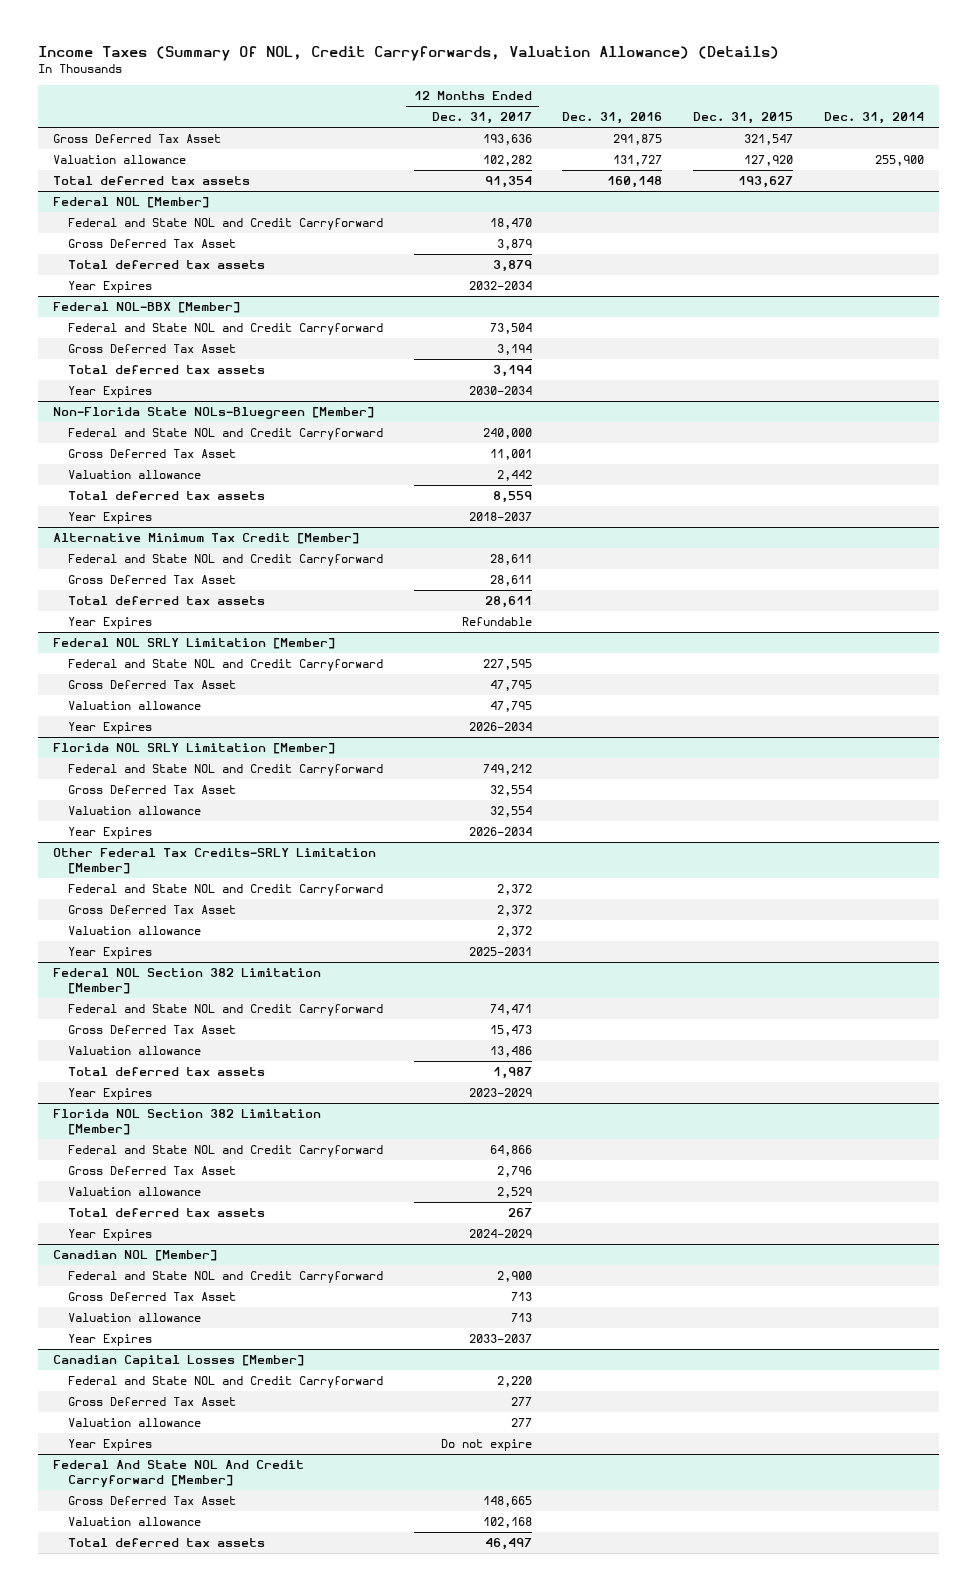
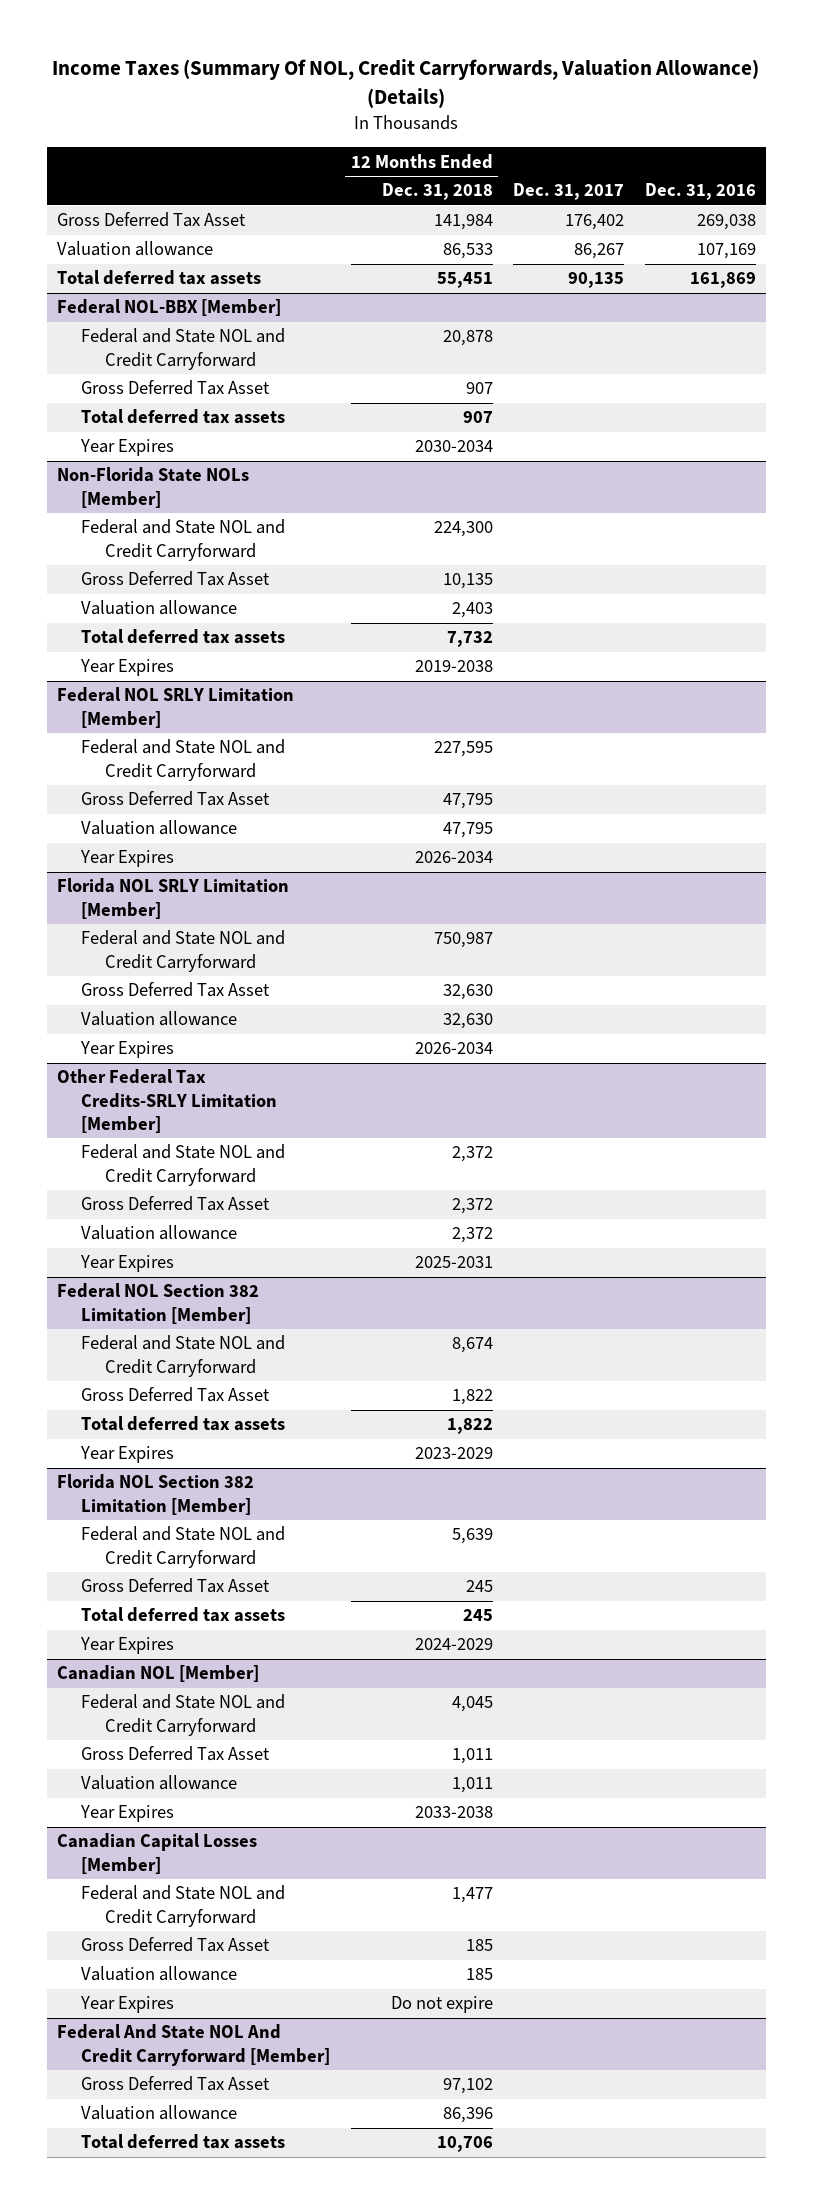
- | 12 Months Ended Dec. 31, 2017 | Dec. 31, 2016 | Dec. 31, 2015 | Dec. 31, 2014
+ | 12 Months Ended Dec. 31, 2018 | Dec. 31, 2017 | Dec. 31, 2016
- Gross Deferred Tax Asset | 193,636 | 291,875 | 321,547 |
- Valuation allowance | 102,282 | 131,727 | 127,920 | 255,900
- Total deferred tax assets | 91,354 | 160,148 | 193,627 |
- Federal NOL [Member]
- Federal and State NOL and Credit Carryforward | 18,470 | | |
- Gross Deferred Tax Asset | 3,879 | | |
- Total deferred tax assets | 3,879 | | |
- Year Expires | 2032-2034 | | |
+ Gross Deferred Tax Asset | 141,984 | 176,402 | 269,038
+ Valuation allowance | 86,533 | 86,267 | 107,169
+ Total deferred tax assets | 55,451 | 90,135 | 161,869
- Non-Florida State NOLs-Bluegreen [Member]
+ Non-Florida State NOLs [Member]
- Alternative Minimum Tax Credit [Member]
- Federal and State NOL and Credit Carryforward | 28,611 | | |
- Gross Deferred Tax Asset | 28,611 | | |
- Total deferred tax assets | 28,611 | | |
- Year Expires | Refundable | | |
@ Federal NOL Section 382 Limitation [Member]
- Valuation allowance | 13,486 | | |
@ Florida NOL Section 382 Limitation [Member]
- Valuation allowance | 2,529 | | |

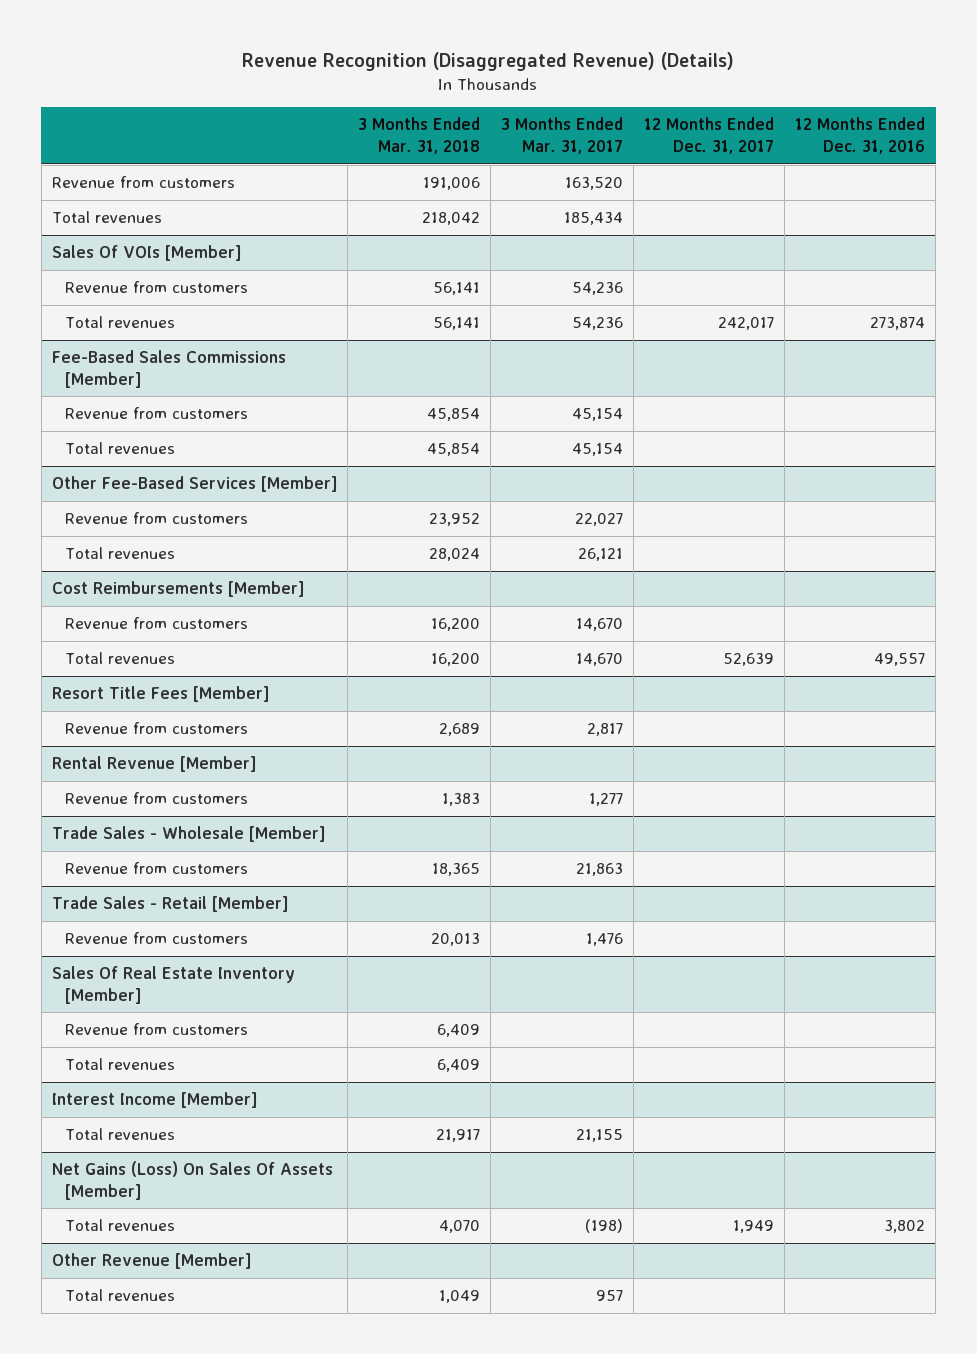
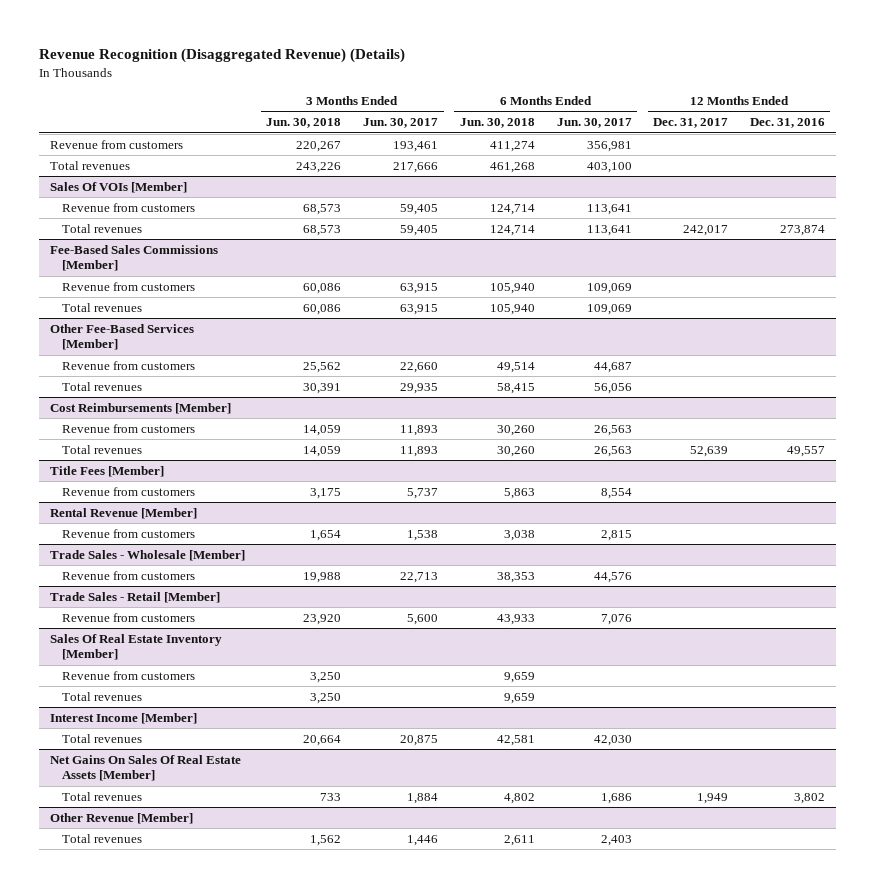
- | 3 Months Ended Mar. 31, 2018 | 3 Months Ended Mar. 31, 2017 | 12 Months Ended Dec. 31, 2017 | 12 Months Ended Dec. 31, 2016
+ | 3 Months Ended Jun. 30, 2018 | 3 Months Ended Jun. 30, 2017 | 6 Months Ended Jun. 30, 2018 | 6 Months Ended Jun. 30, 2017 | 12 Months Ended Dec. 31, 2017 | 12 Months Ended Dec. 31, 2016
- Resort Title Fees [Member]
+ Title Fees [Member]
- Net Gains (Loss) On Sales Of Assets [Member]
+ Net Gains On Sales Of Real Estate Assets [Member]

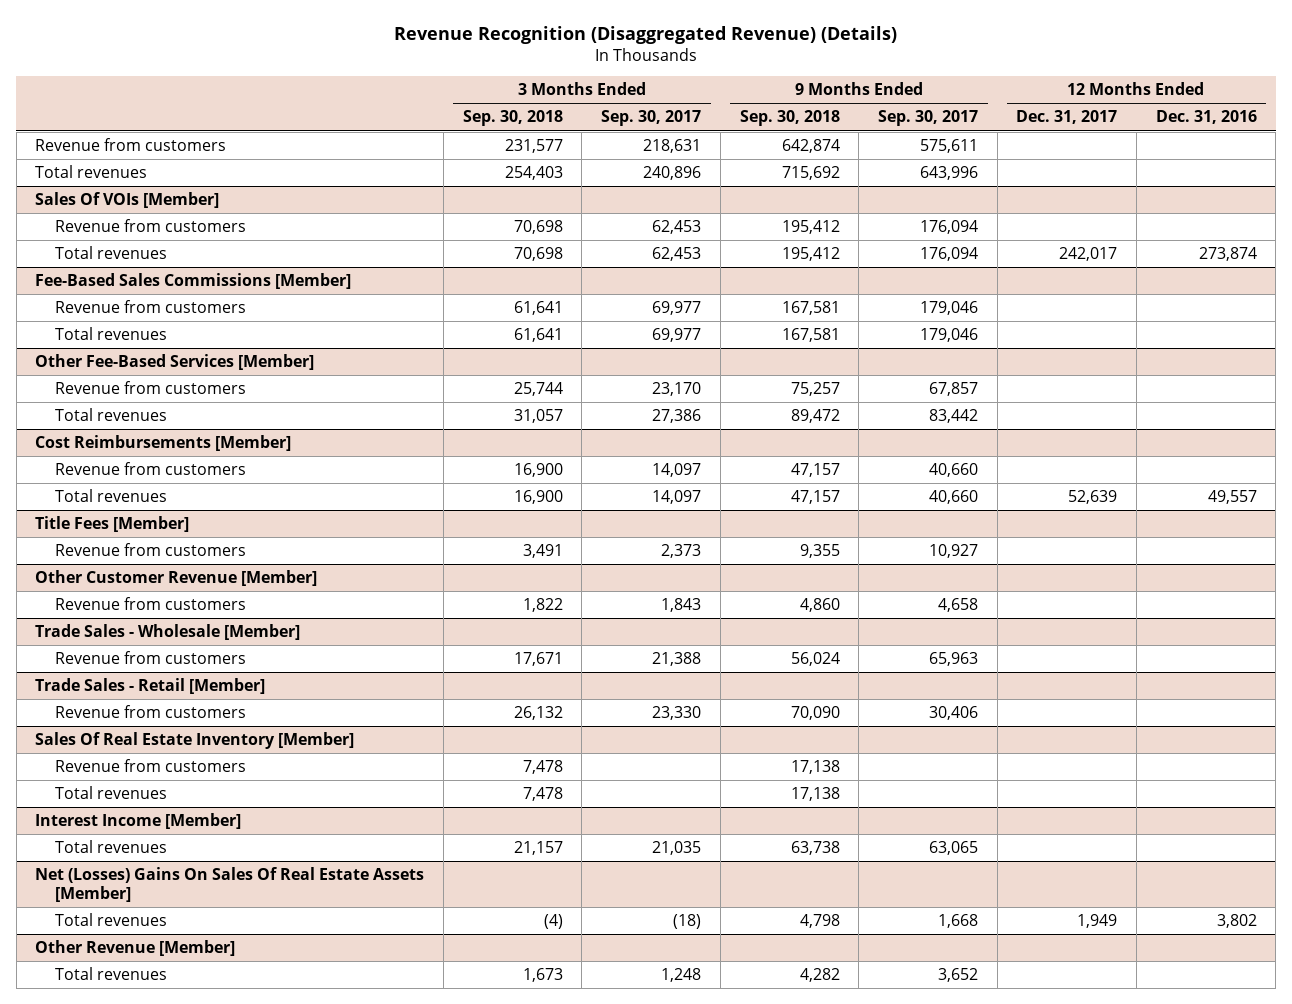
- | 3 Months Ended Jun. 30, 2018 | 3 Months Ended Jun. 30, 2017 | 6 Months Ended Jun. 30, 2018 | 6 Months Ended Jun. 30, 2017 | 12 Months Ended Dec. 31, 2017 | 12 Months Ended Dec. 31, 2016
+ | 3 Months Ended Sep. 30, 2018 | 3 Months Ended Sep. 30, 2017 | 9 Months Ended Sep. 30, 2018 | 9 Months Ended Sep. 30, 2017 | 12 Months Ended Dec. 31, 2017 | 12 Months Ended Dec. 31, 2016
- Rental Revenue [Member]
+ Other Customer Revenue [Member]
- Net Gains On Sales Of Real Estate Assets [Member]
+ Net (Losses) Gains On Sales Of Real Estate Assets [Member]

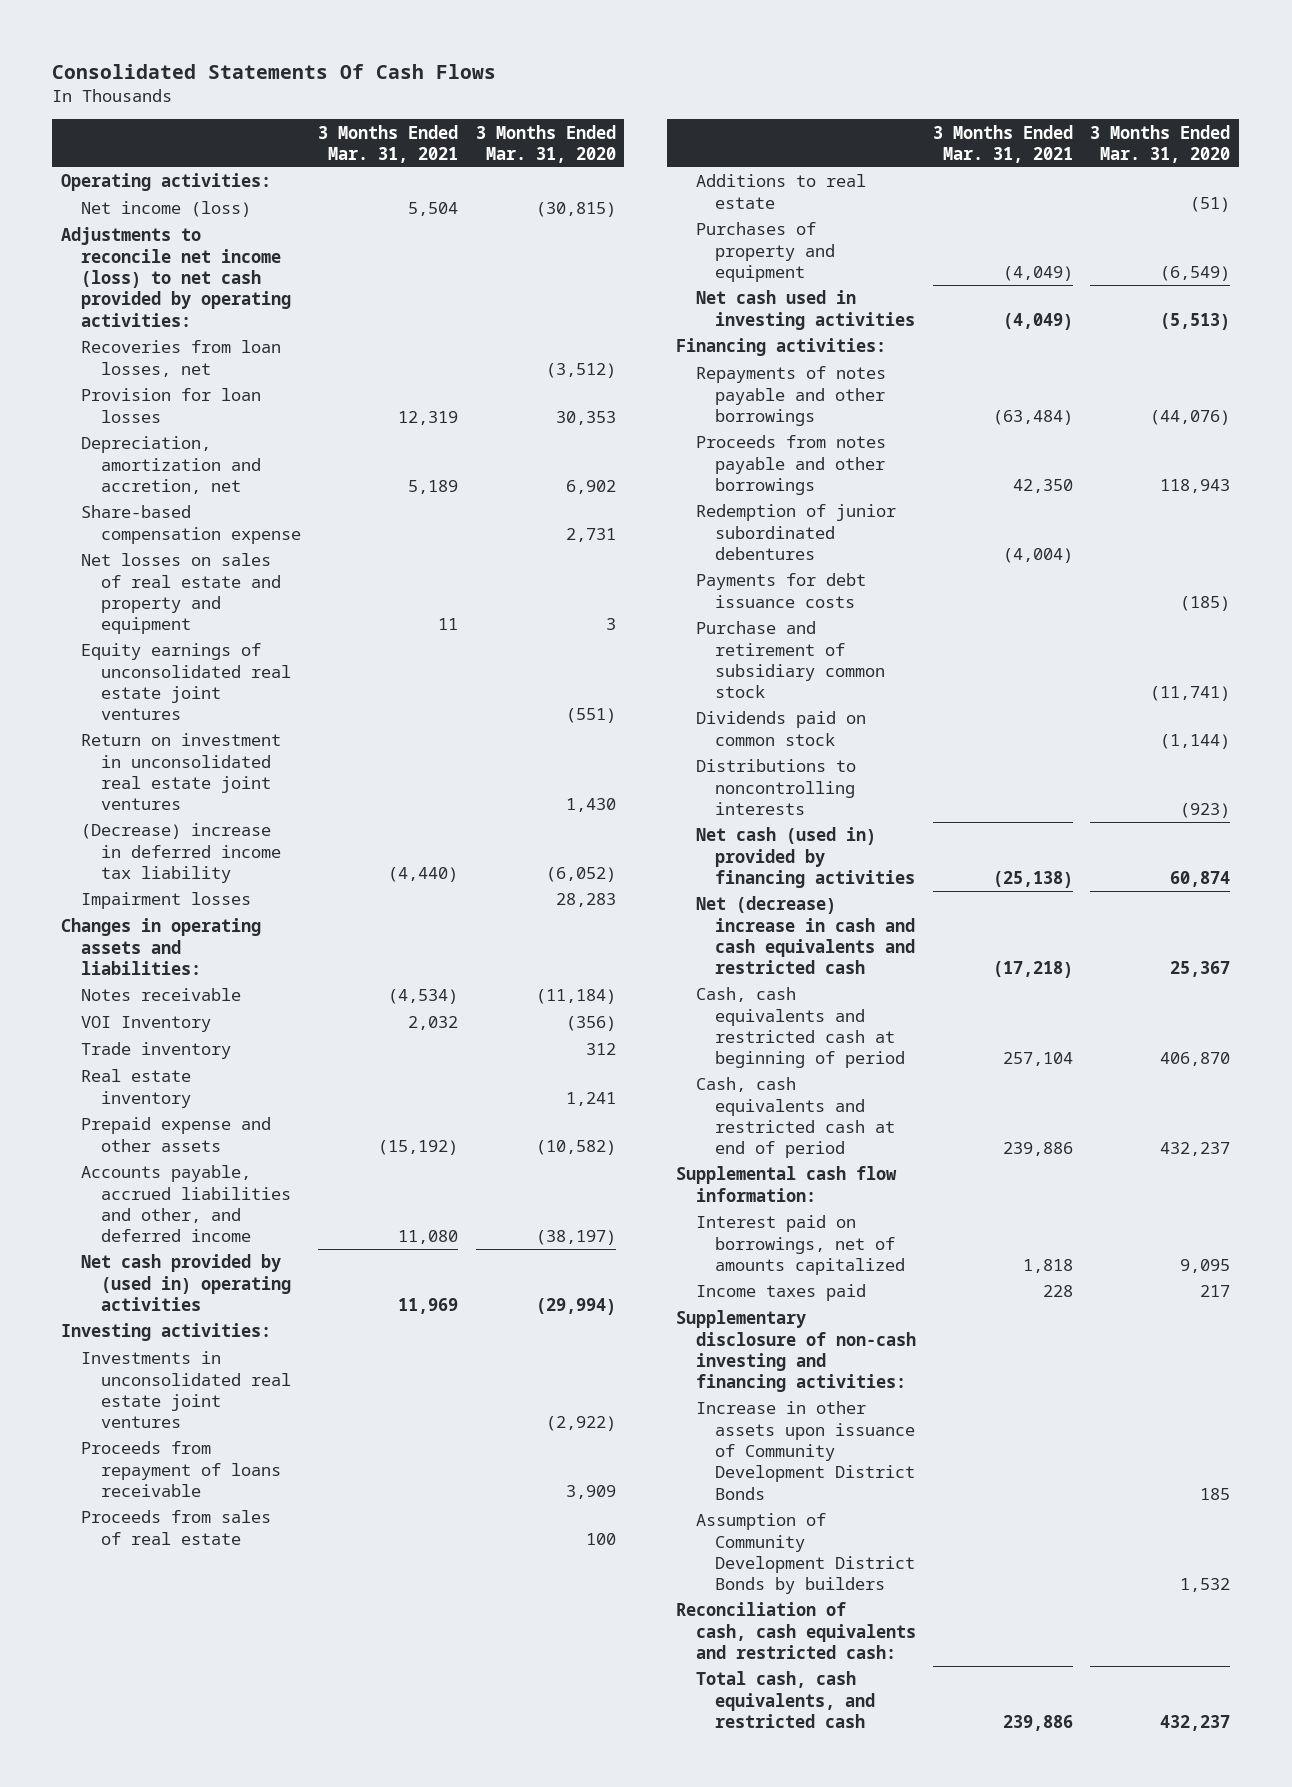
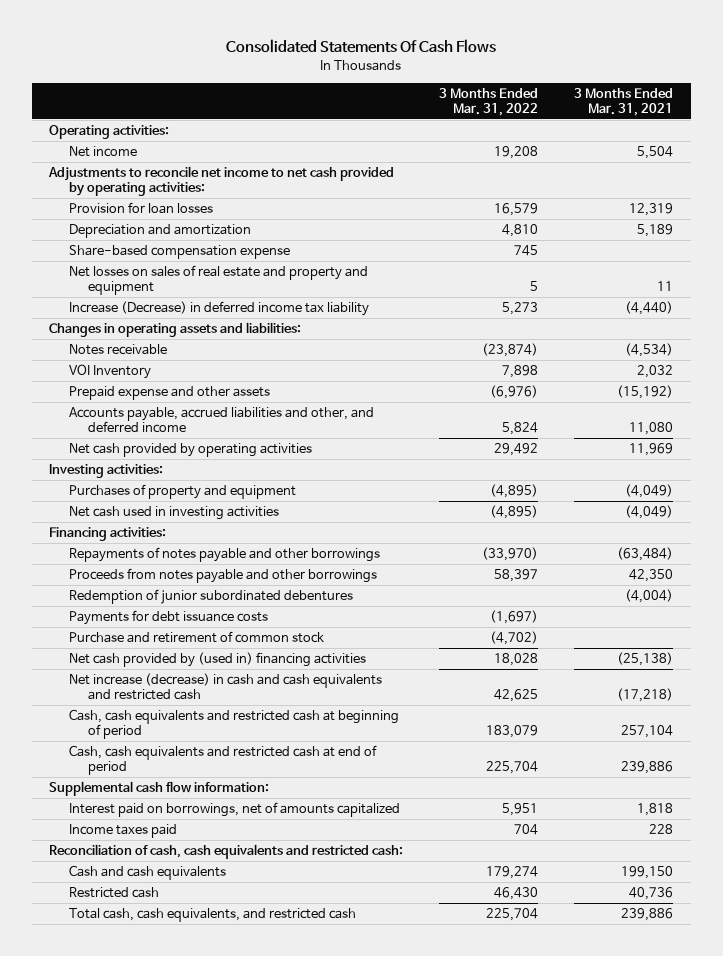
- | 3 Months Ended Mar. 31, 2021 | 3 Months Ended Mar. 31, 2020
+ | 3 Months Ended Mar. 31, 2022 | 3 Months Ended Mar. 31, 2021
- Net income (loss) | 5,504 | (30,815)
- Adjustments to reconcile net income (loss) to net cash provided by operating activities:
- Recoveries from loan losses, net | | (3,512)
+ Net income | 19,208 | 5,504
+ Adjustments to reconcile net income to net cash provided by operating activities:
- Depreciation, amortization and accretion, net | 5,189 | 6,902
+ Depreciation and amortization | 4,810 | 5,189
- Equity earnings of unconsolidated real estate joint ventures | | (551)
- Return on investment in unconsolidated real estate joint ventures | | 1,430
- (Decrease) increase in deferred income tax liability | (4,440) | (6,052)
- Impairment losses | | 28,283
+ Increase (Decrease) in deferred income tax liability | 5,273 | (4,440)
- Trade inventory | | 312
- Real estate inventory | | 1,241
- Net cash provided by (used in) operating activities | 11,969 | (29,994)
+ Net cash provided by operating activities | 29,492 | 11,969
- Investments in unconsolidated real estate joint ventures | | (2,922)
- Proceeds from repayment of loans receivable | | 3,909
- Proceeds from sales of real estate | | 100
- Additions to real estate | | (51)
- Purchase and retirement of subsidiary common stock | | (11,741)
- Dividends paid on common stock | | (1,144)
- Distributions to noncontrolling interests | | (923)
- Net cash (used in) provided by financing activities | (25,138) | 60,874
- Net (decrease) increase in cash and cash equivalents and restricted cash | (17,218) | 25,367
+ Purchase and retirement of common stock | (4,702) |
+ Net cash provided by (used in) financing activities | 18,028 | (25,138)
+ Net increase (decrease) in cash and cash equivalents and restricted cash | 42,625 | (17,218)
- Supplementary disclosure of non-cash investing and financing activities:
- Increase in other assets upon issuance of Community Development District Bonds | | 185
- Assumption of Community Development District Bonds by builders | | 1,532
+ Cash and cash equivalents | 179,274 | 199,150
+ Restricted cash | 46,430 | 40,736

